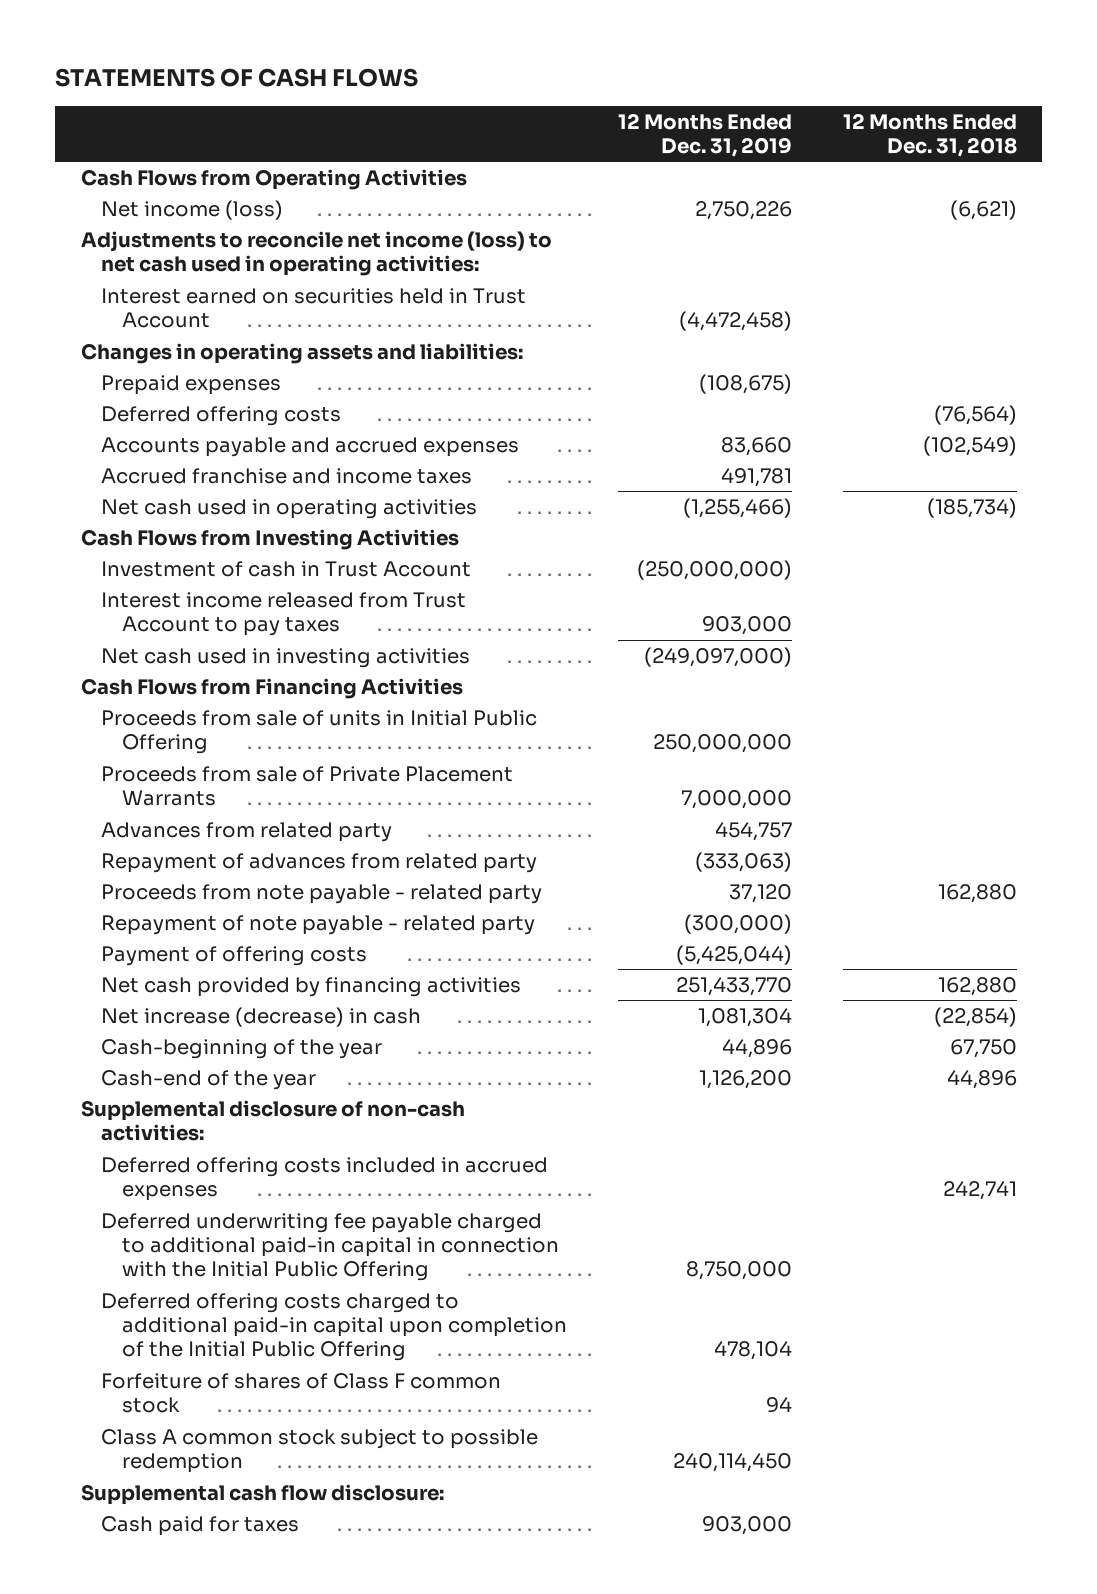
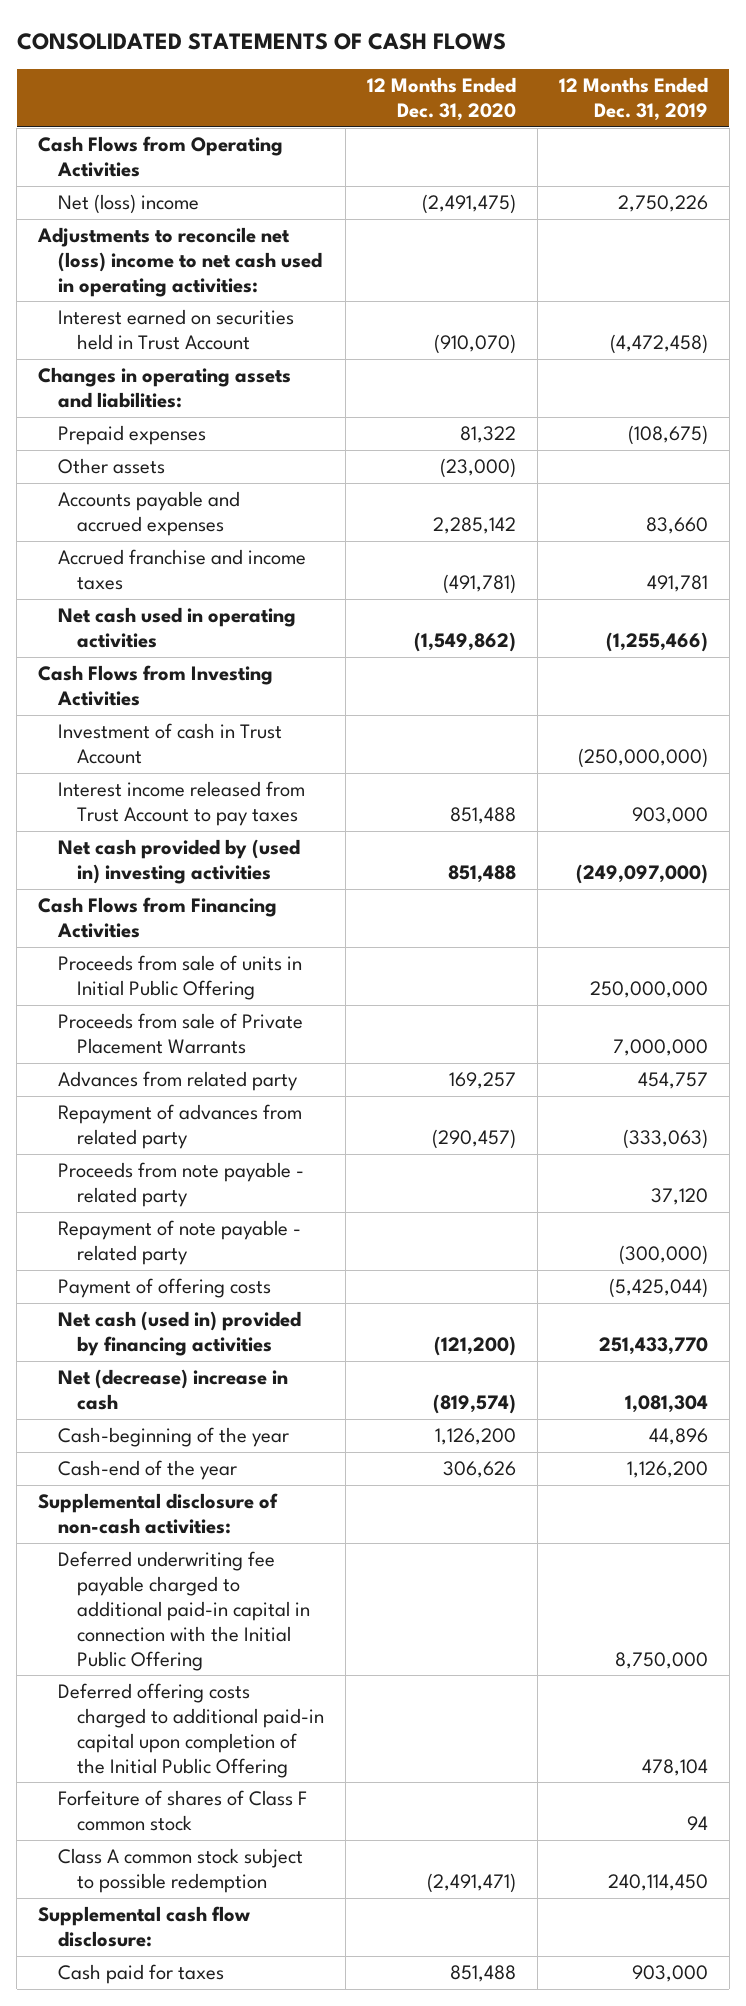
- STATEMENTS OF CASH FLOWS
+ CONSOLIDATED STATEMENTS OF CASH FLOWS
- | 12 Months Ended Dec. 31, 2019 | 12 Months Ended Dec. 31, 2018
+ | 12 Months Ended Dec. 31, 2020 | 12 Months Ended Dec. 31, 2019
- Net income (loss) | 2,750,226 | (6,621)
- Adjustments to reconcile net income (loss) to net cash used in operating activities:
+ Net (loss) income | (2,491,475) | 2,750,226
+ Adjustments to reconcile net (loss) income to net cash used in operating activities:
- Deferred offering costs | | (76,564)
+ Other assets | (23,000) |
- Net cash used in investing activities | (249,097,000) |
+ Net cash provided by (used in) investing activities | 851,488 | (249,097,000)
- Net cash provided by financing activities | 251,433,770 | 162,880
- Net increase (decrease) in cash | 1,081,304 | (22,854)
+ Net cash (used in) provided by financing activities | (121,200) | 251,433,770
+ Net (decrease) increase in cash | (819,574) | 1,081,304
- Deferred offering costs included in accrued expenses | | 242,741

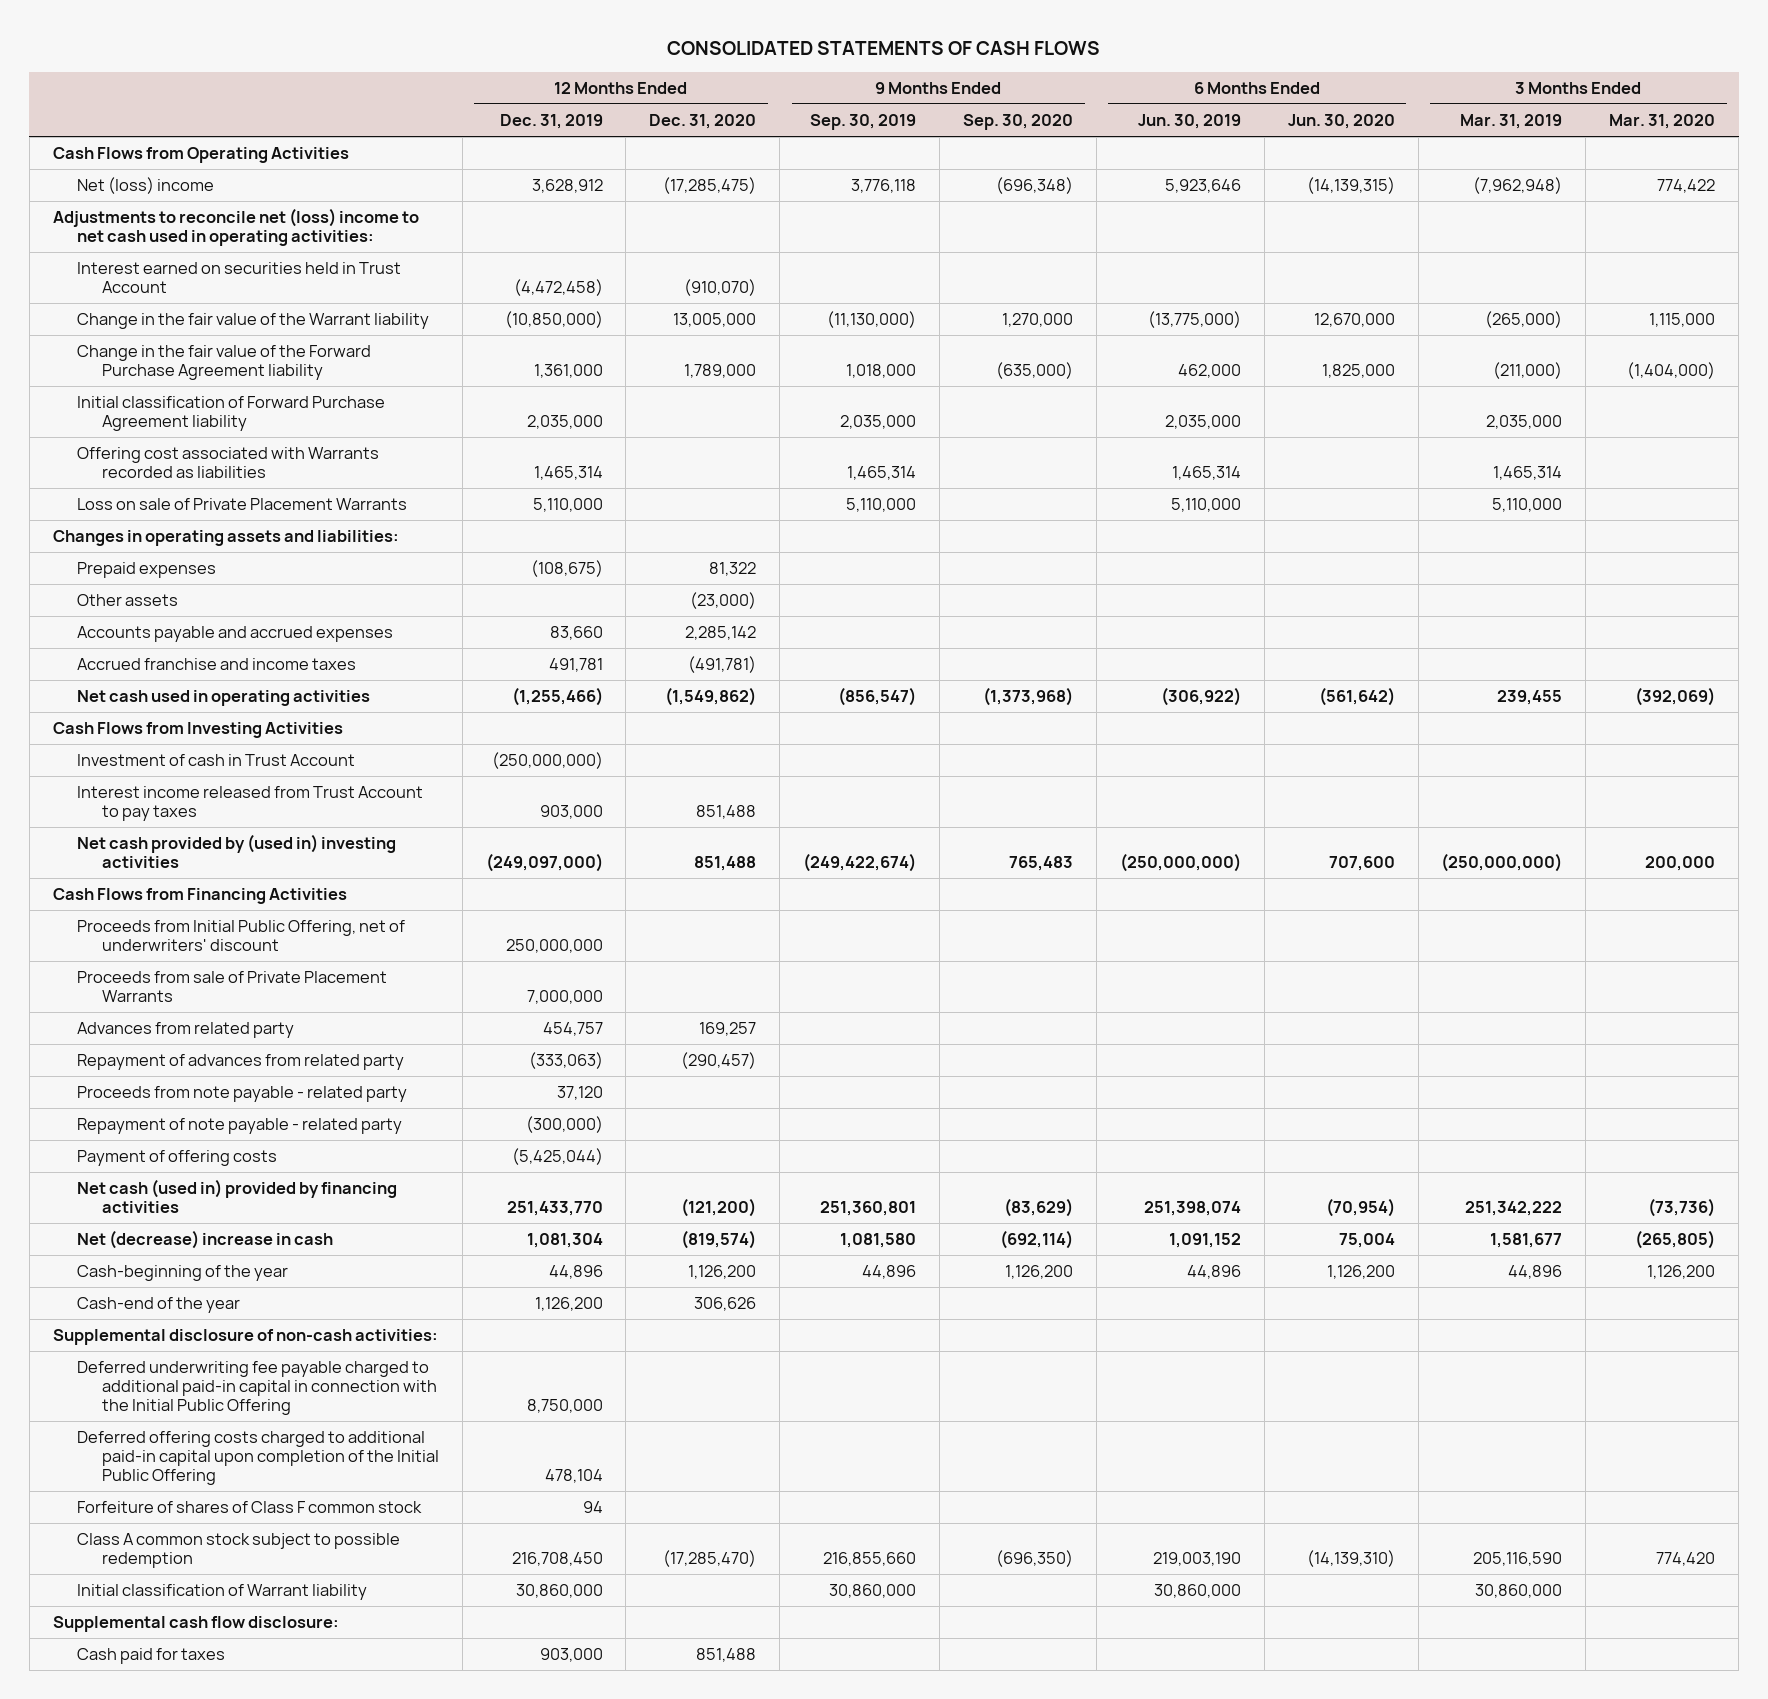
- | 12 Months Ended Dec. 31, 2020 | 12 Months Ended Dec. 31, 2019
+ | 12 Months Ended Dec. 31, 2019 | 12 Months Ended Dec. 31, 2020 | 9 Months Ended Sep. 30, 2019 | 9 Months Ended Sep. 30, 2020 | 6 Months Ended Jun. 30, 2019 | 6 Months Ended Jun. 30, 2020 | 3 Months Ended Mar. 31, 2019 | 3 Months Ended Mar. 31, 2020
- Net (loss) income | (2,491,475) | 2,750,226
+ Net (loss) income | 3,628,912 | (17,285,475) | 3,776,118 | (696,348) | 5,923,646 | (14,139,315) | (7,962,948) | 774,422
+ Change in the fair value of the Warrant liability | (10,850,000) | 13,005,000 | (11,130,000) | 1,270,000 | (13,775,000) | 12,670,000 | (265,000) | 1,115,000
+ Change in the fair value of the Forward Purchase Agreement liability | 1,361,000 | 1,789,000 | 1,018,000 | (635,000) | 462,000 | 1,825,000 | (211,000) | (1,404,000)
+ Initial classification of Forward Purchase Agreement liability | 2,035,000 | | 2,035,000 | | 2,035,000 | | 2,035,000 |
+ Offering cost associated with Warrants recorded as liabilities | 1,465,314 | | 1,465,314 | | 1,465,314 | | 1,465,314 |
+ Loss on sale of Private Placement Warrants | 5,110,000 | | 5,110,000 | | 5,110,000 | | 5,110,000 |
- Proceeds from sale of units in Initial Public Offering | | 250,000,000
+ Proceeds from Initial Public Offering, net of underwriters' discount | 250,000,000 | | | | | | |
- Class A common stock subject to possible redemption | (2,491,471) | 240,114,450
+ Class A common stock subject to possible redemption | 216,708,450 | (17,285,470) | 216,855,660 | (696,350) | 219,003,190 | (14,139,310) | 205,116,590 | 774,420
+ Initial classification of Warrant liability | 30,860,000 | | 30,860,000 | | 30,860,000 | | 30,860,000 |

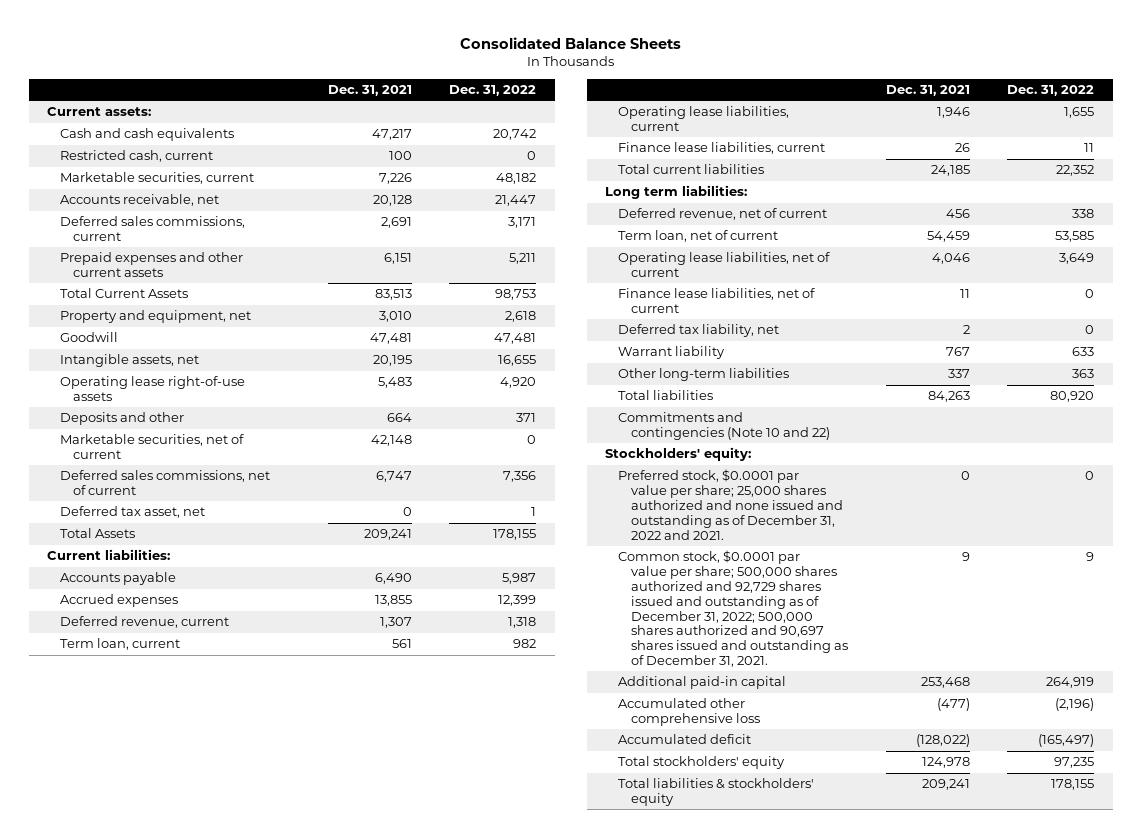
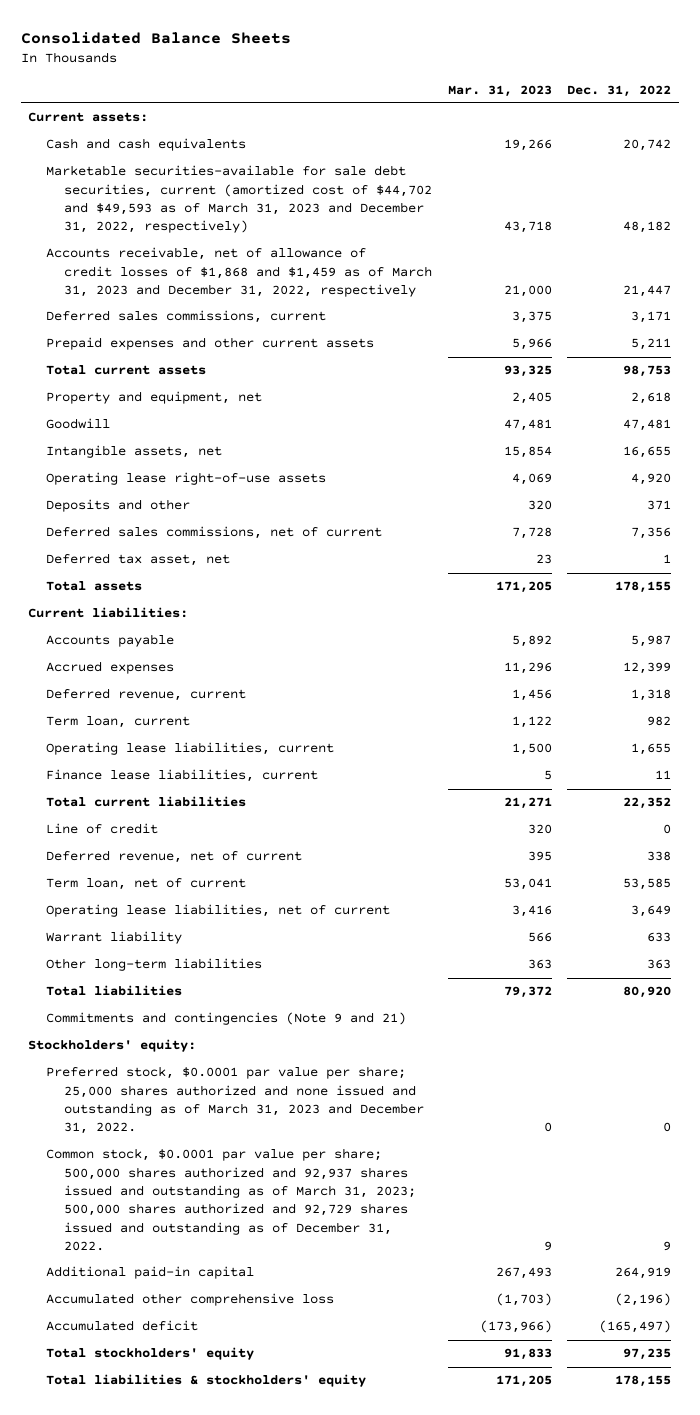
- | Dec. 31, 2021 | Dec. 31, 2022
+ | Mar. 31, 2023 | Dec. 31, 2022
- Restricted cash, current | 100 | 0
- Marketable securities, current | 7,226 | 48,182
- Accounts receivable, net | 20,128 | 21,447
+ Marketable securities-available for sale debt securities, current (amortized cost of $44,702 and $49,593 as of March 31, 2023 and December 31, 2022, respectively) | 43,718 | 48,182
+ Accounts receivable, net of allowance of credit losses of $1,868 and $1,459 as of March 31, 2023 and December 31, 2022, respectively | 21,000 | 21,447
- Total Current Assets | 83,513 | 98,753
+ Total current assets | 93,325 | 98,753
- Marketable securities, net of current | 42,148 | 0
- Total Assets | 209,241 | 178,155
+ Total assets | 171,205 | 178,155
- Long term liabilities:
+ Line of credit | 320 | 0
- Finance lease liabilities, net of current | 11 | 0
- Deferred tax liability, net | 2 | 0
- Commitments and contingencies (Note 10 and 22)
+ Commitments and contingencies (Note 9 and 21)
- Preferred stock, $0.0001 par value per share; 25,000 shares authorized and none issued and outstanding as of December 31, 2022 and 2021. | 0 | 0
- Common stock, $0.0001 par value per share; 500,000 shares authorized and 92,729 shares issued and outstanding as of December 31, 2022; 500,000 shares authorized and 90,697 shares issued and outstanding as of December 31, 2021. | 9 | 9
+ Preferred stock, $0.0001 par value per share; 25,000 shares authorized and none issued and outstanding as of March 31, 2023 and December 31, 2022. | 0 | 0
+ Common stock, $0.0001 par value per share; 500,000 shares authorized and 92,937 shares issued and outstanding as of March 31, 2023; 500,000 shares authorized and 92,729 shares issued and outstanding as of December 31, 2022. | 9 | 9

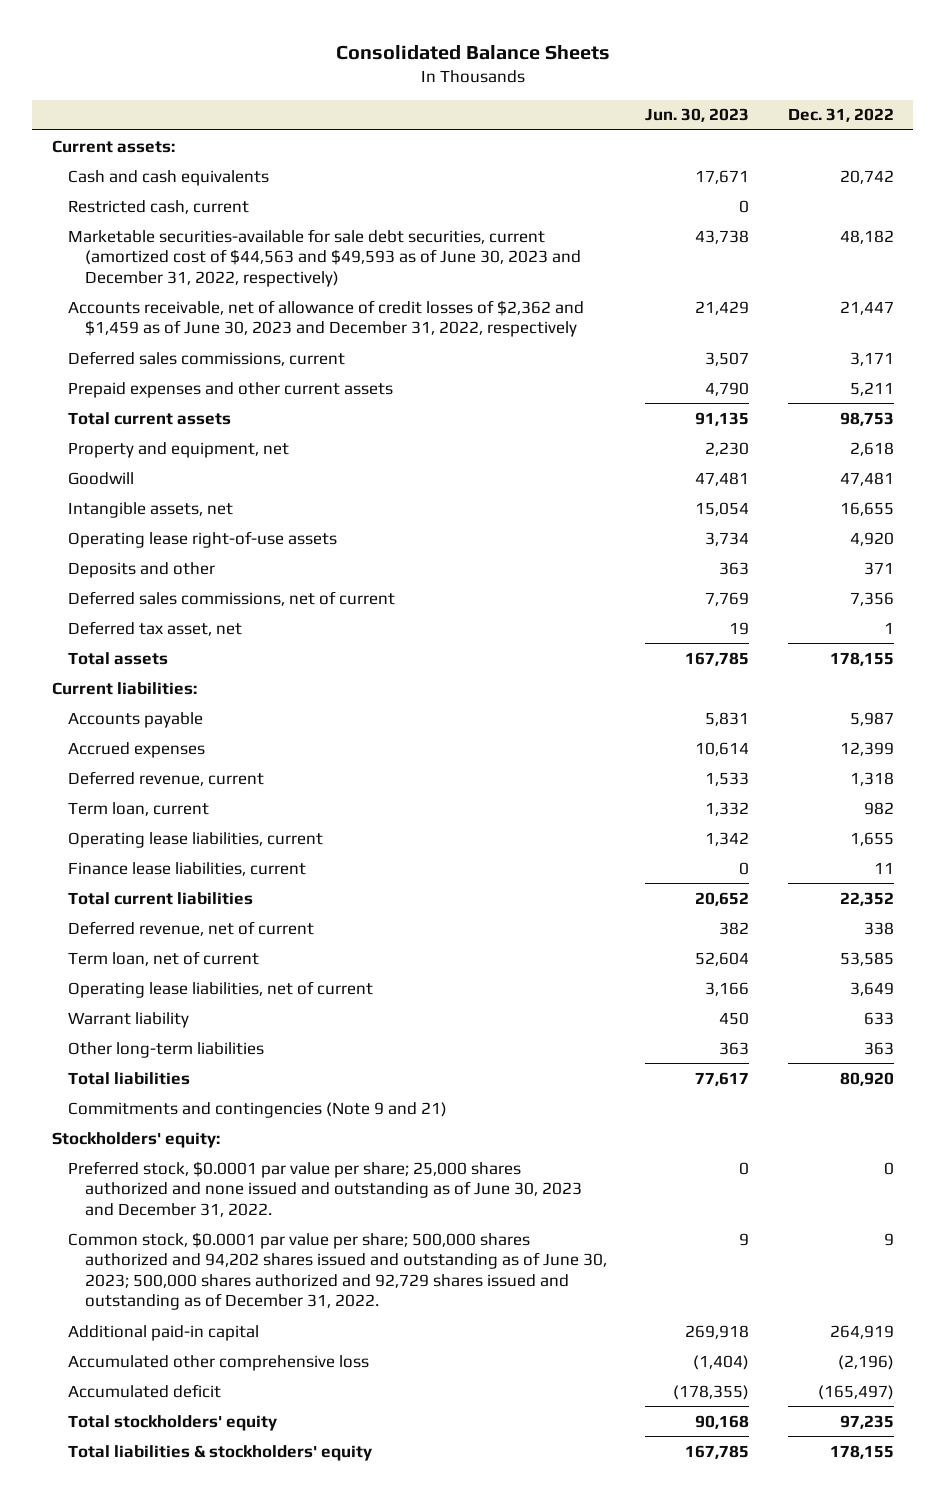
- | Mar. 31, 2023 | Dec. 31, 2022
+ | Jun. 30, 2023 | Dec. 31, 2022
- Marketable securities-available for sale debt securities, current (amortized cost of $44,702 and $49,593 as of March 31, 2023 and December 31, 2022, respectively) | 43,718 | 48,182
- Accounts receivable, net of allowance of credit losses of $1,868 and $1,459 as of March 31, 2023 and December 31, 2022, respectively | 21,000 | 21,447
+ Restricted cash, current | 0 |
+ Marketable securities-available for sale debt securities, current (amortized cost of $44,563 and $49,593 as of June 30, 2023 and December 31, 2022, respectively) | 43,738 | 48,182
+ Accounts receivable, net of allowance of credit losses of $2,362 and $1,459 as of June 30, 2023 and December 31, 2022, respectively | 21,429 | 21,447
- Line of credit | 320 | 0
- Preferred stock, $0.0001 par value per share; 25,000 shares authorized and none issued and outstanding as of March 31, 2023 and December 31, 2022. | 0 | 0
- Common stock, $0.0001 par value per share; 500,000 shares authorized and 92,937 shares issued and outstanding as of March 31, 2023; 500,000 shares authorized and 92,729 shares issued and outstanding as of December 31, 2022. | 9 | 9
+ Preferred stock, $0.0001 par value per share; 25,000 shares authorized and none issued and outstanding as of June 30, 2023 and December 31, 2022. | 0 | 0
+ Common stock, $0.0001 par value per share; 500,000 shares authorized and 94,202 shares issued and outstanding as of June 30, 2023; 500,000 shares authorized and 92,729 shares issued and outstanding as of December 31, 2022. | 9 | 9

